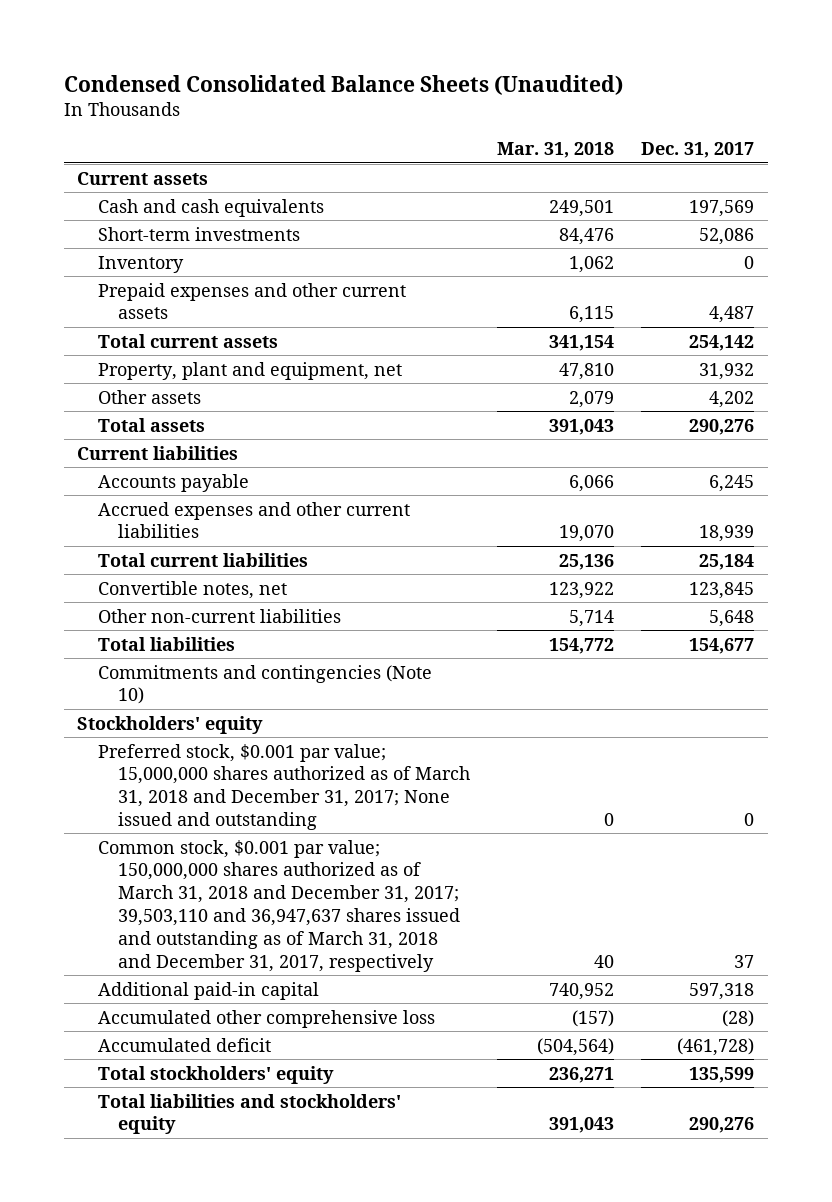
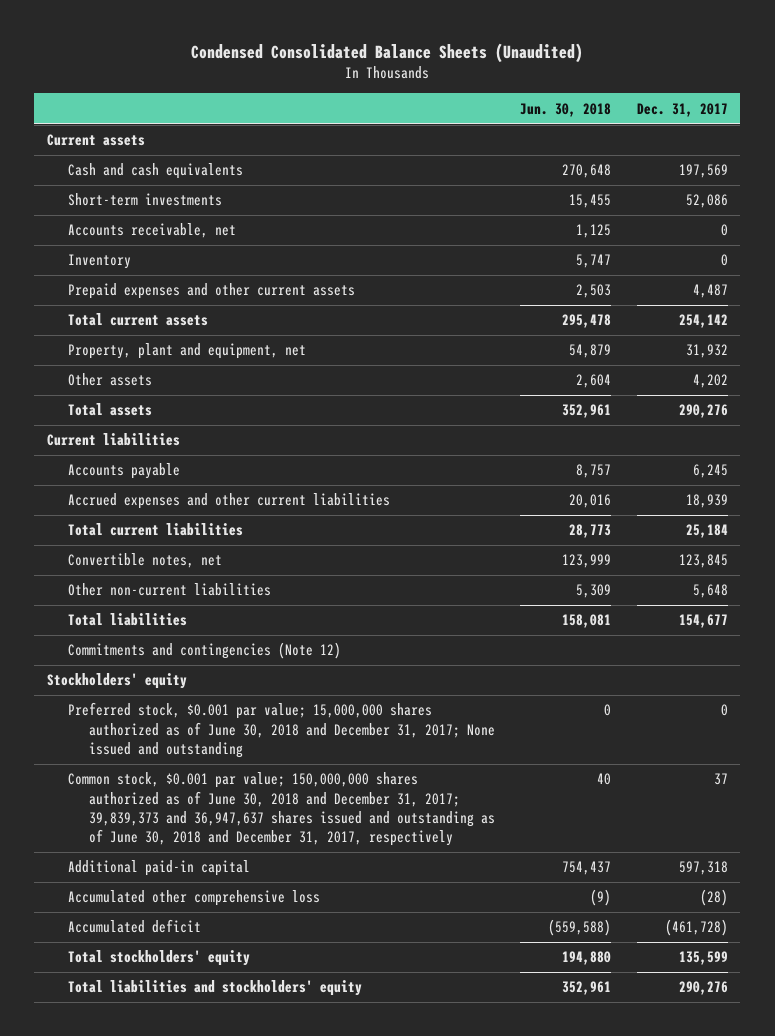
- | Mar. 31, 2018 | Dec. 31, 2017
+ | Jun. 30, 2018 | Dec. 31, 2017
+ Accounts receivable, net | 1,125 | 0
- Commitments and contingencies (Note 10)
+ Commitments and contingencies (Note 12)
- Preferred stock, $0.001 par value; 15,000,000 shares authorized as of March 31, 2018 and December 31, 2017; None issued and outstanding | 0 | 0
- Common stock, $0.001 par value; 150,000,000 shares authorized as of March 31, 2018 and December 31, 2017; 39,503,110 and 36,947,637 shares issued and outstanding as of March 31, 2018 and December 31, 2017, respectively | 40 | 37
+ Preferred stock, $0.001 par value; 15,000,000 shares authorized as of June 30, 2018 and December 31, 2017; None issued and outstanding | 0 | 0
+ Common stock, $0.001 par value; 150,000,000 shares authorized as of June 30, 2018 and December 31, 2017; 39,839,373 and 36,947,637 shares issued and outstanding as of June 30, 2018 and December 31, 2017, respectively | 40 | 37

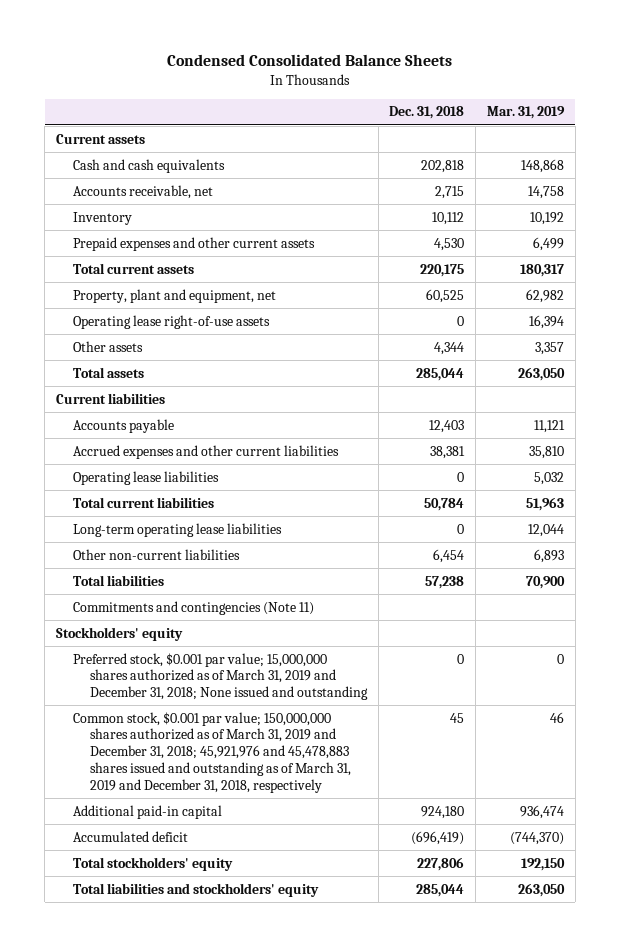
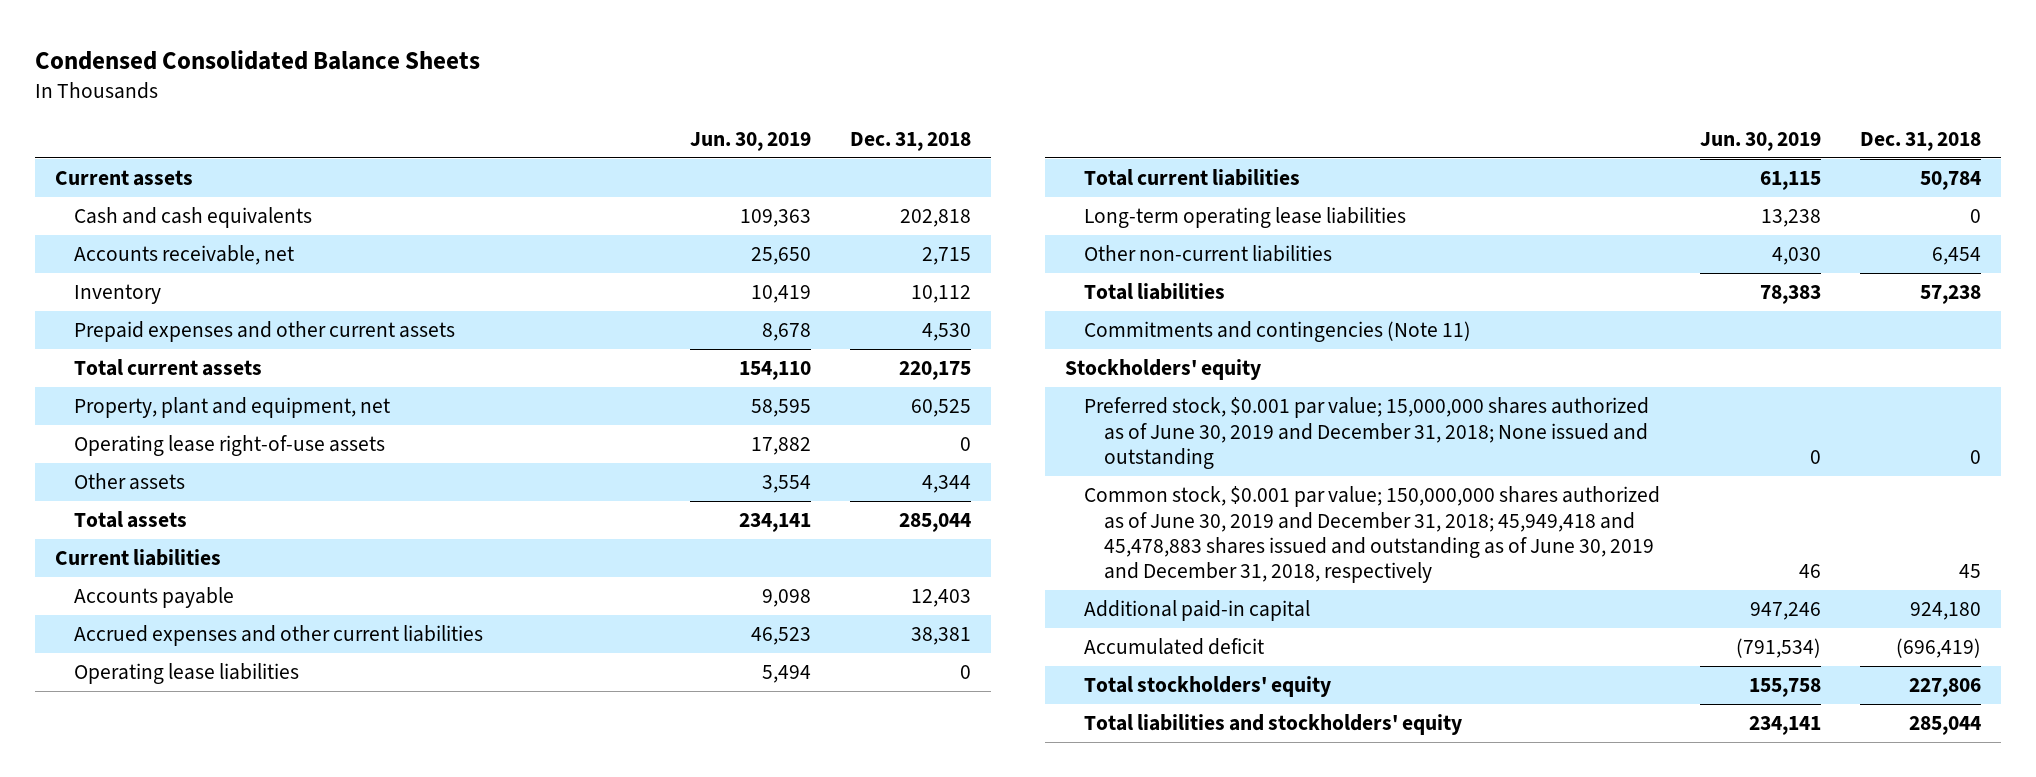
- | Dec. 31, 2018 | Mar. 31, 2019
+ | Jun. 30, 2019 | Dec. 31, 2018
- Preferred stock, $0.001 par value; 15,000,000 shares authorized as of March 31, 2019 and December 31, 2018; None issued and outstanding | 0 | 0
- Common stock, $0.001 par value; 150,000,000 shares authorized as of March 31, 2019 and December 31, 2018; 45,921,976 and 45,478,883 shares issued and outstanding as of March 31, 2019 and December 31, 2018, respectively | 45 | 46
+ Preferred stock, $0.001 par value; 15,000,000 shares authorized as of June 30, 2019 and December 31, 2018; None issued and outstanding | 0 | 0
+ Common stock, $0.001 par value; 150,000,000 shares authorized as of June 30, 2019 and December 31, 2018; 45,949,418 and 45,478,883 shares issued and outstanding as of June 30, 2019 and December 31, 2018, respectively | 46 | 45

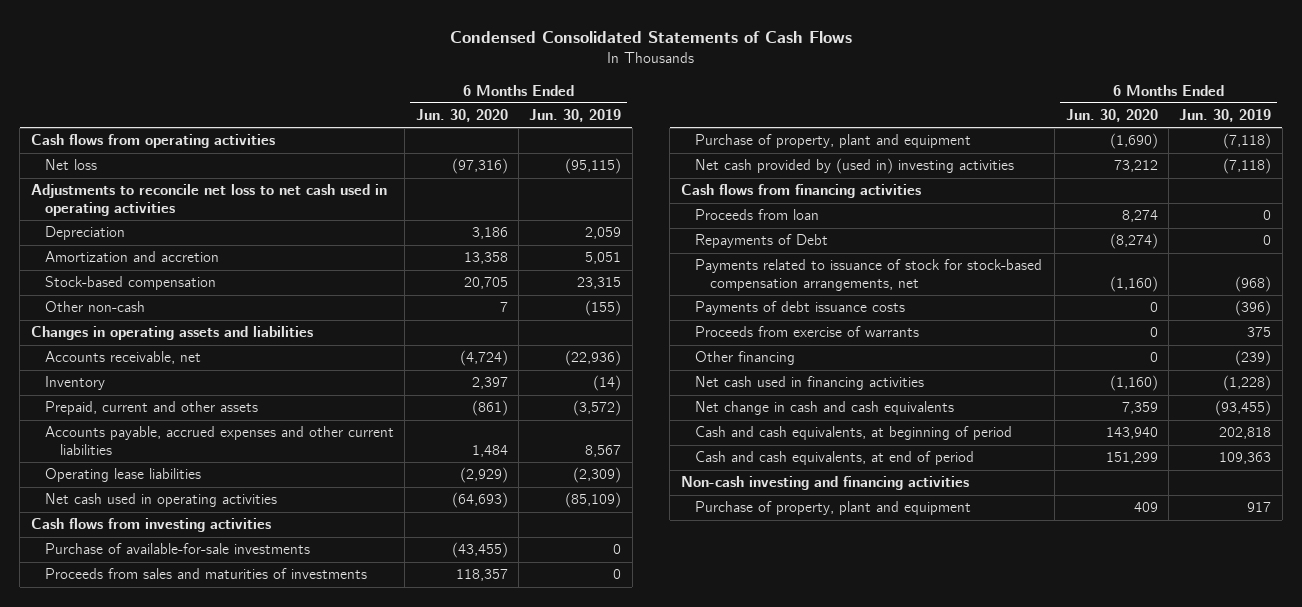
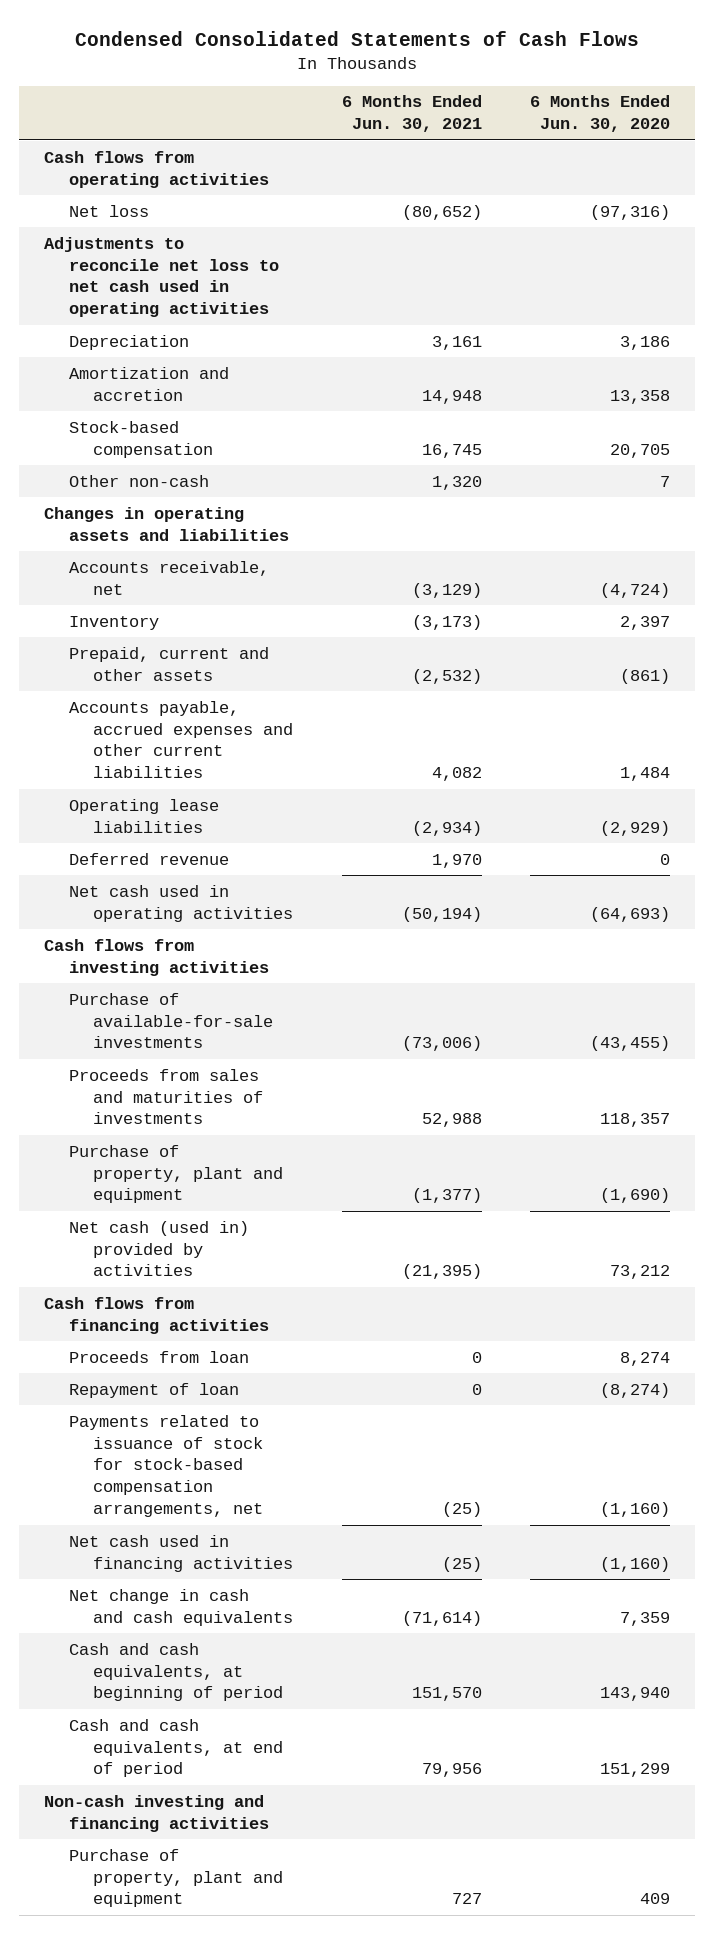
- | 6 Months Ended Jun. 30, 2020 | 6 Months Ended Jun. 30, 2019
+ | 6 Months Ended Jun. 30, 2021 | 6 Months Ended Jun. 30, 2020
+ Deferred revenue | 1,970 | 0
- Net cash provided by (used in) investing activities | 73,212 | (7,118)
+ Net cash (used in) provided by activities | (21,395) | 73,212
- Repayments of Debt | (8,274) | 0
+ Repayment of loan | 0 | (8,274)
- Payments of debt issuance costs | 0 | (396)
- Proceeds from exercise of warrants | 0 | 375
- Other financing | 0 | (239)

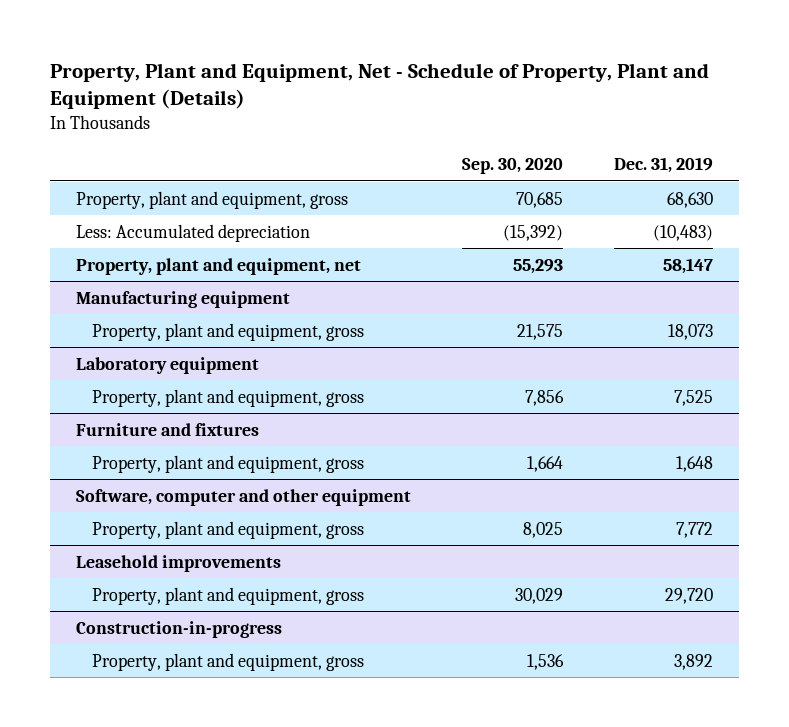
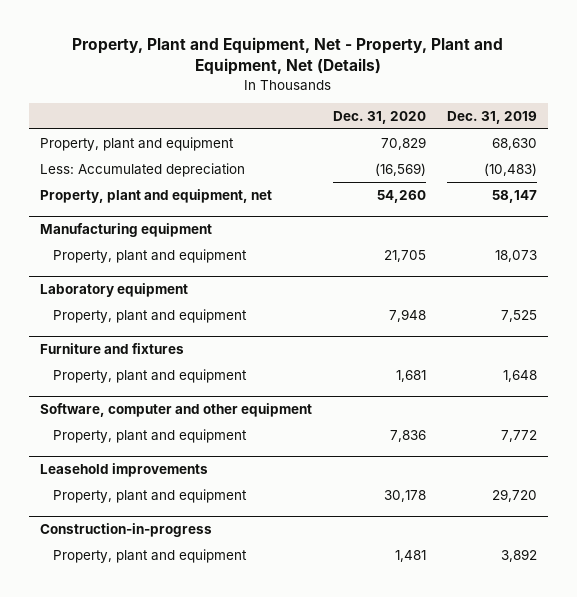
- Property, Plant and Equipment, Net - Schedule of Property, Plant and Equipment (Details)
+ Property, Plant and Equipment, Net - Property, Plant and Equipment, Net (Details)
- | Sep. 30, 2020 | Dec. 31, 2019
+ | Dec. 31, 2020 | Dec. 31, 2019
- Property, plant and equipment, gross | 70,685 | 68,630
+ Property, plant and equipment | 70,829 | 68,630
@ Manufacturing equipment
- Property, plant and equipment, gross | 21,575 | 18,073
+ Property, plant and equipment | 21,705 | 18,073
@ Laboratory equipment
- Property, plant and equipment, gross | 7,856 | 7,525
+ Property, plant and equipment | 7,948 | 7,525
@ Furniture and fixtures
- Property, plant and equipment, gross | 1,664 | 1,648
+ Property, plant and equipment | 1,681 | 1,648
@ Software, computer and other equipment
- Property, plant and equipment, gross | 8,025 | 7,772
+ Property, plant and equipment | 7,836 | 7,772
@ Leasehold improvements
- Property, plant and equipment, gross | 30,029 | 29,720
+ Property, plant and equipment | 30,178 | 29,720
@ Construction-in-progress
- Property, plant and equipment, gross | 1,536 | 3,892
+ Property, plant and equipment | 1,481 | 3,892

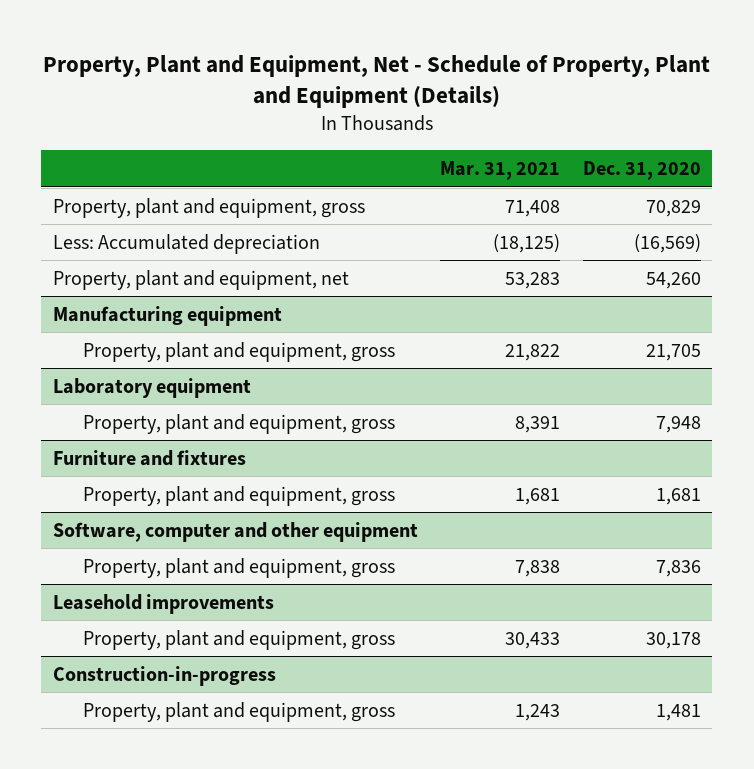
- Property, Plant and Equipment, Net - Property, Plant and Equipment, Net (Details)
+ Property, Plant and Equipment, Net - Schedule of Property, Plant and Equipment (Details)
- | Dec. 31, 2020 | Dec. 31, 2019
+ | Mar. 31, 2021 | Dec. 31, 2020
- Property, plant and equipment | 70,829 | 68,630
+ Property, plant and equipment, gross | 71,408 | 70,829
@ Manufacturing equipment
- Property, plant and equipment | 21,705 | 18,073
+ Property, plant and equipment, gross | 21,822 | 21,705
@ Laboratory equipment
- Property, plant and equipment | 7,948 | 7,525
+ Property, plant and equipment, gross | 8,391 | 7,948
@ Furniture and fixtures
- Property, plant and equipment | 1,681 | 1,648
+ Property, plant and equipment, gross | 1,681 | 1,681
@ Software, computer and other equipment
- Property, plant and equipment | 7,836 | 7,772
+ Property, plant and equipment, gross | 7,838 | 7,836
@ Leasehold improvements
- Property, plant and equipment | 30,178 | 29,720
+ Property, plant and equipment, gross | 30,433 | 30,178
@ Construction-in-progress
- Property, plant and equipment | 1,481 | 3,892
+ Property, plant and equipment, gross | 1,243 | 1,481

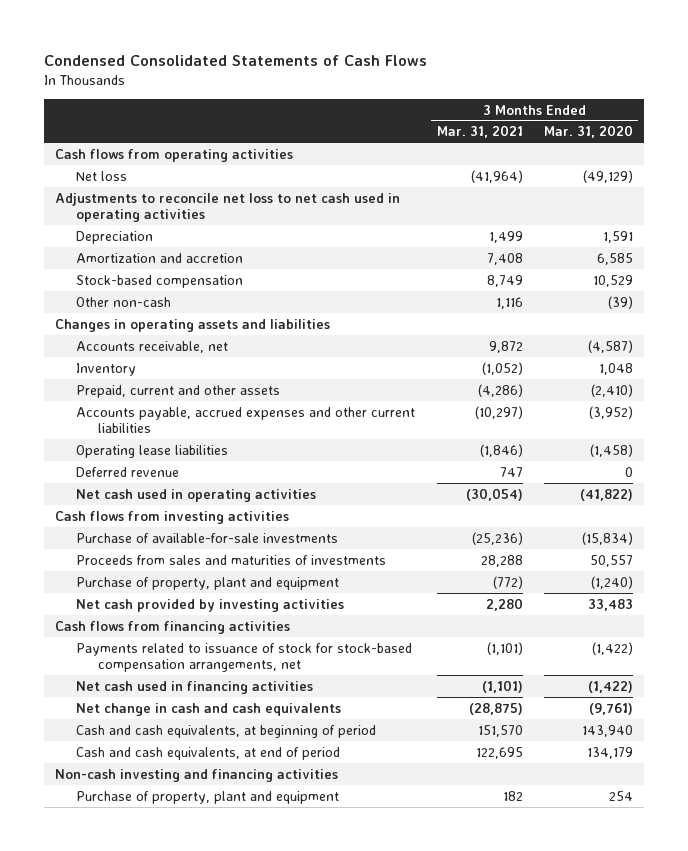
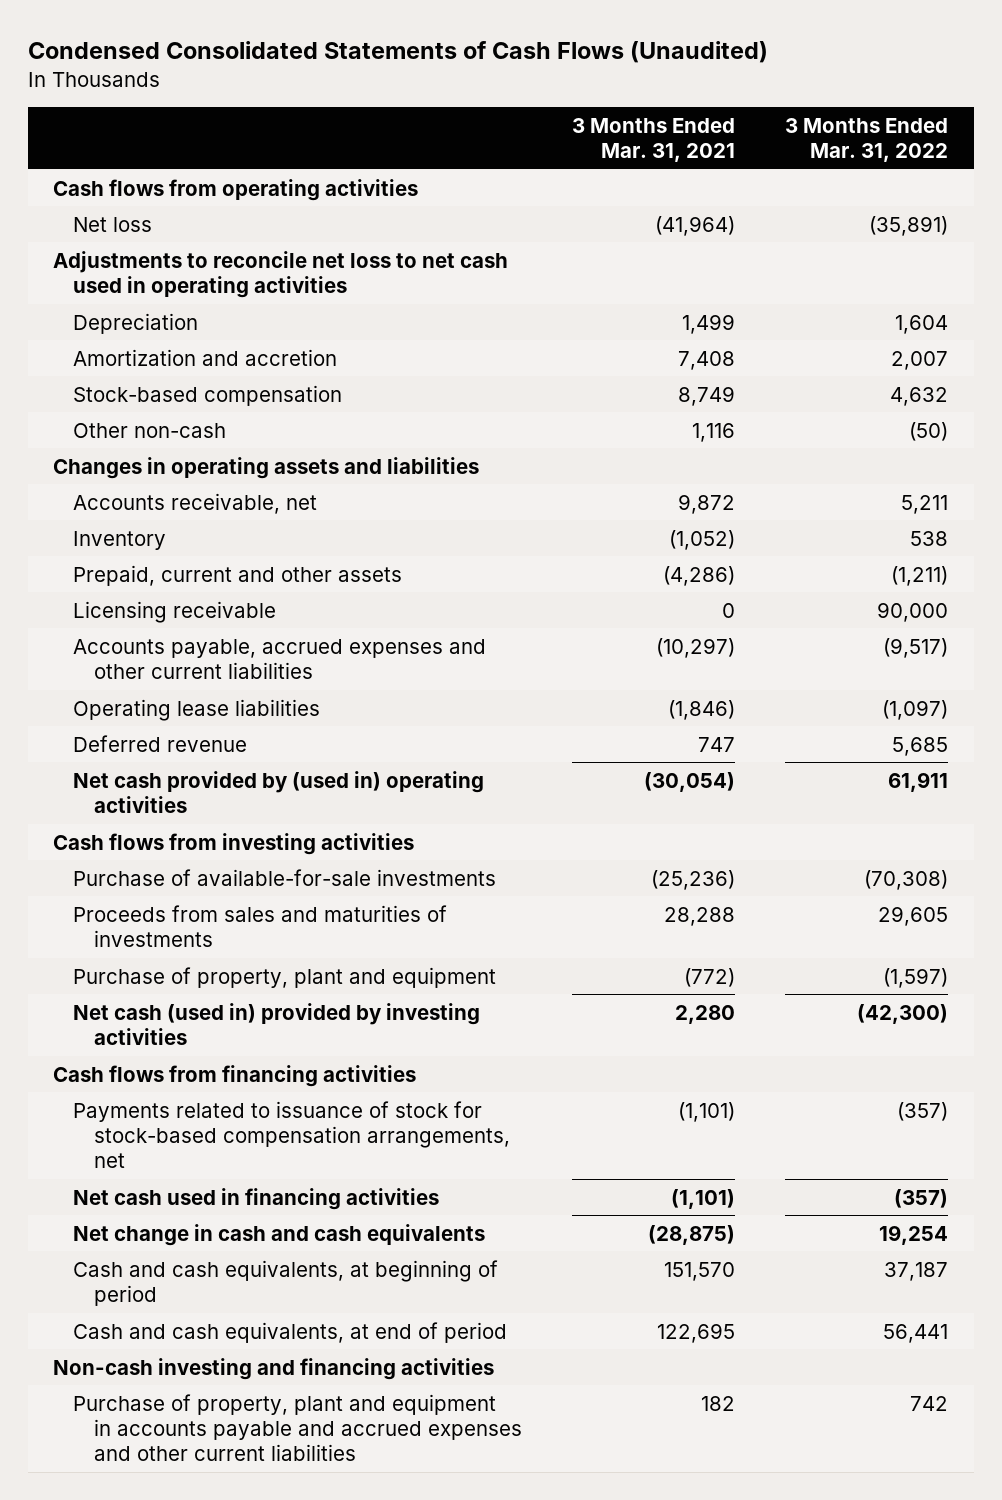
- Condensed Consolidated Statements of Cash Flows
+ Condensed Consolidated Statements of Cash Flows (Unaudited)
- | 3 Months Ended Mar. 31, 2021 | 3 Months Ended Mar. 31, 2020
+ | 3 Months Ended Mar. 31, 2021 | 3 Months Ended Mar. 31, 2022
+ Licensing receivable | 0 | 90,000
- Net cash used in operating activities | (30,054) | (41,822)
+ Net cash provided by (used in) operating activities | (30,054) | 61,911
- Net cash provided by investing activities | 2,280 | 33,483
+ Net cash (used in) provided by investing activities | 2,280 | (42,300)
- Purchase of property, plant and equipment | 182 | 254
+ Purchase of property, plant and equipment in accounts payable and accrued expenses and other current liabilities | 182 | 742

